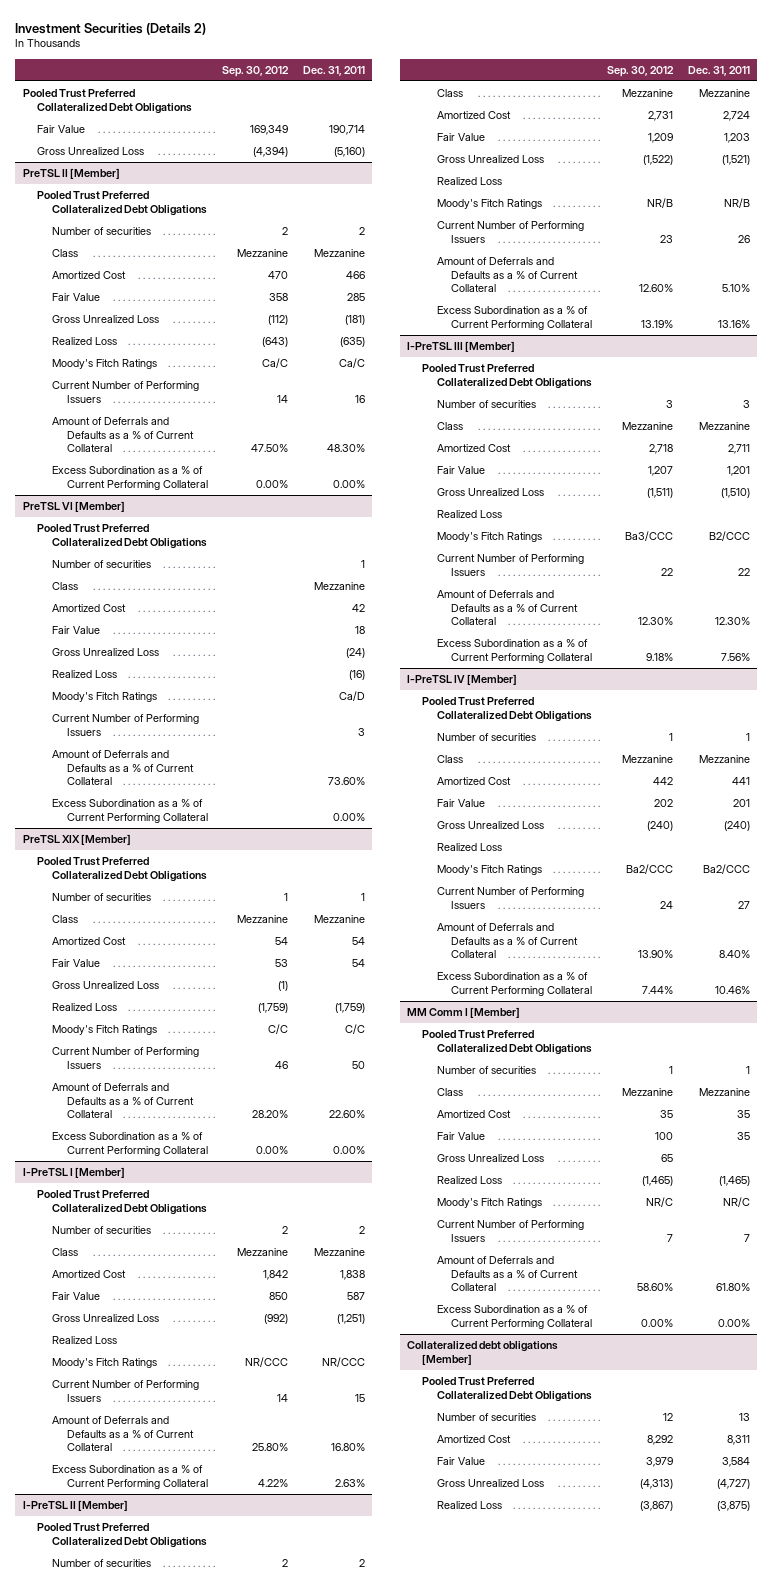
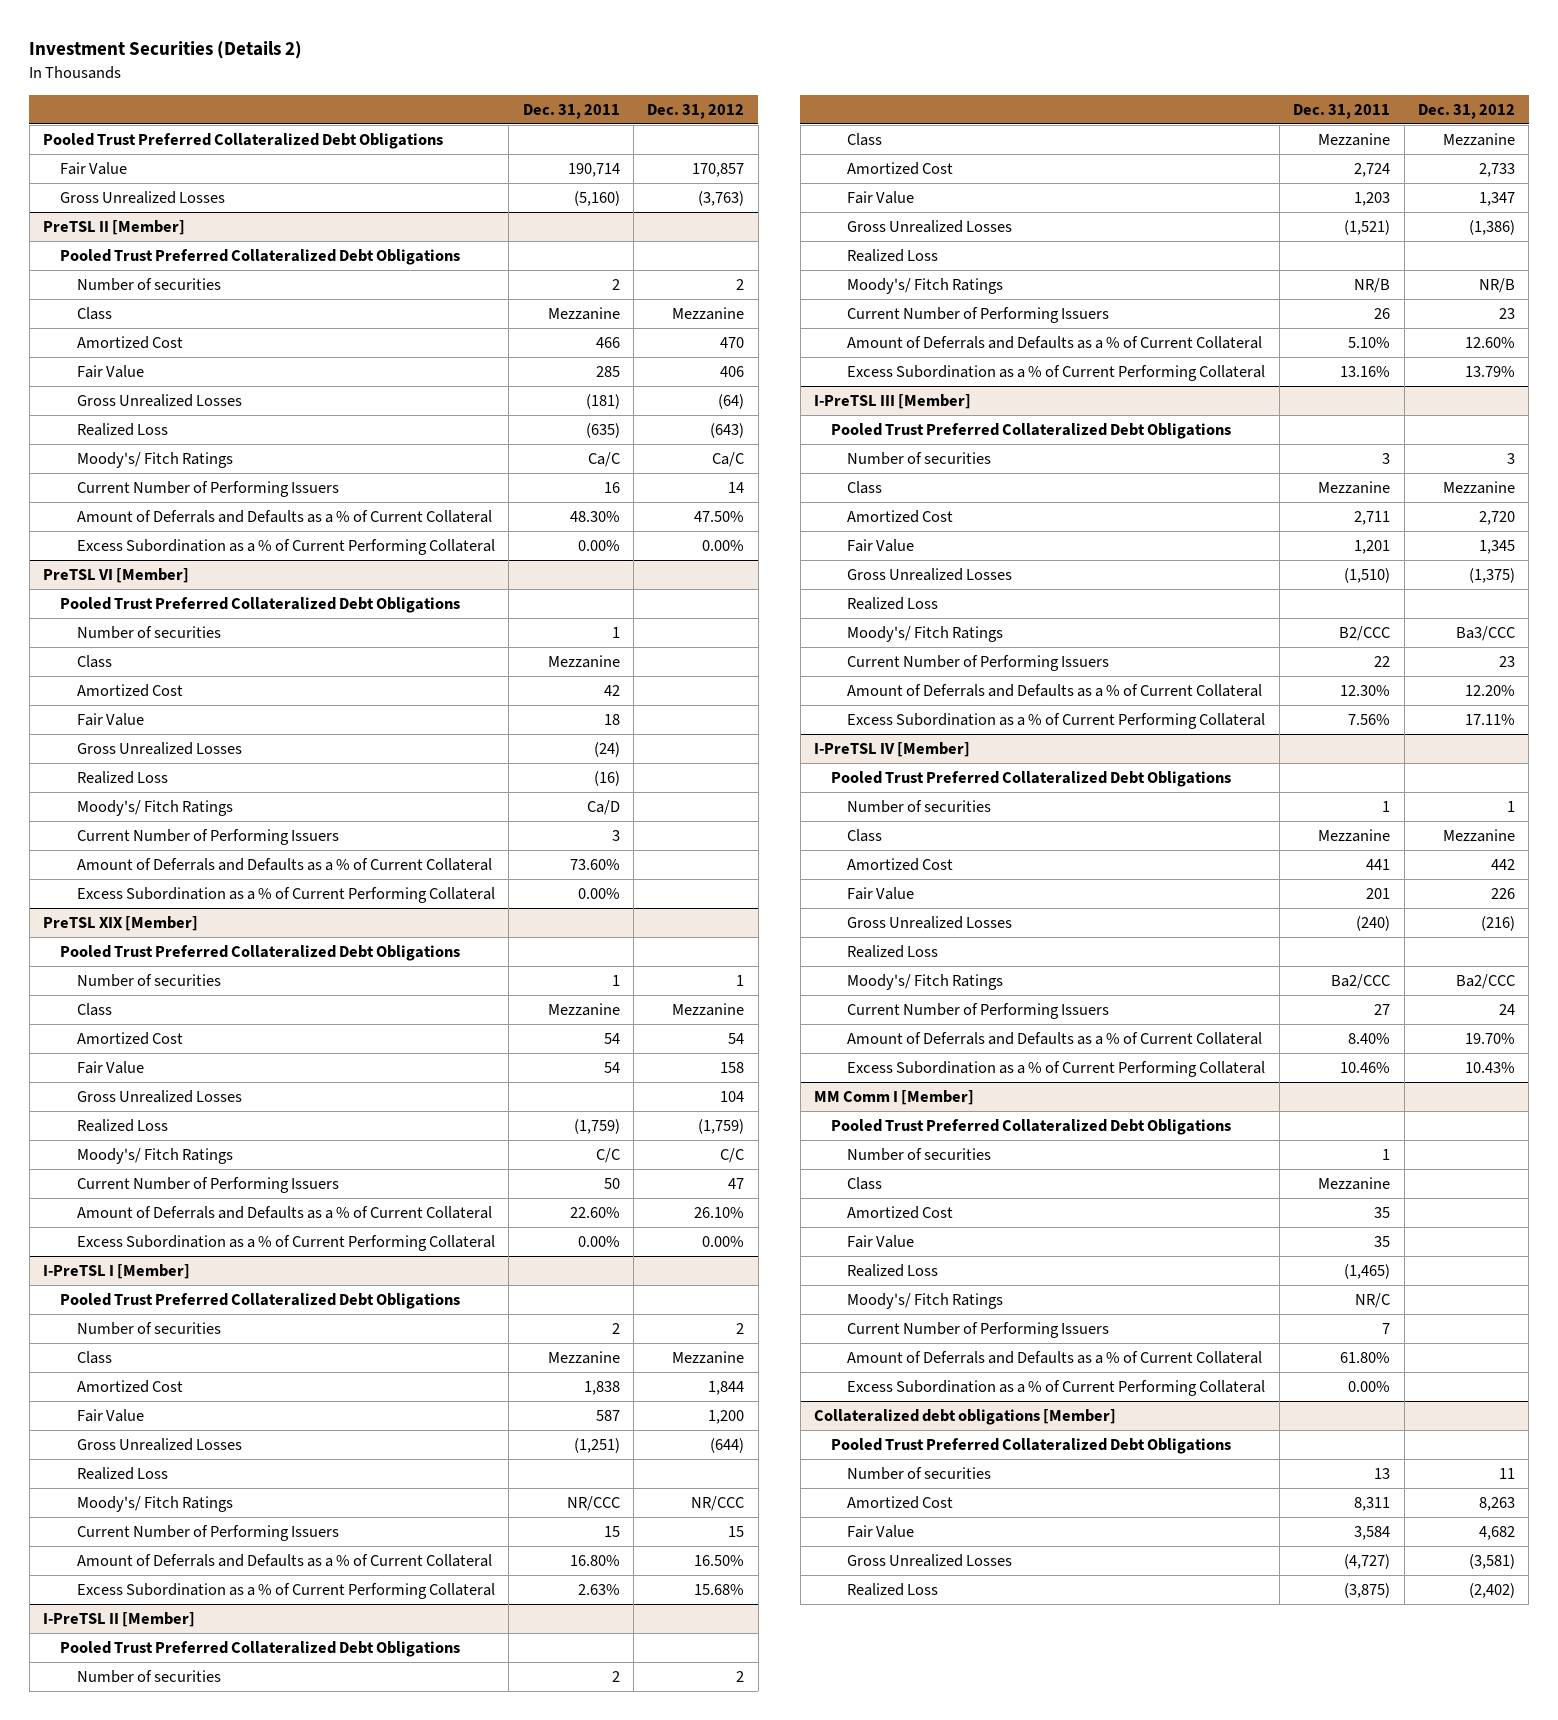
- | Sep. 30, 2012 | Dec. 31, 2011
+ | Dec. 31, 2011 | Dec. 31, 2012
- Gross Unrealized Loss | (4,394) | (5,160)
+ Gross Unrealized Losses | (5,160) | (3,763)
@ PreTSL II [Member]
- Gross Unrealized Loss | (112) | (181)
+ Gross Unrealized Losses | (181) | (64)
- Moody's Fitch Ratings | Ca/C | Ca/C
+ Moody's/ Fitch Ratings | Ca/C | Ca/C
@ PreTSL VI [Member]
- Gross Unrealized Loss | | (24)
+ Gross Unrealized Losses | (24) |
- Moody's Fitch Ratings | | Ca/D
+ Moody's/ Fitch Ratings | Ca/D |
@ PreTSL XIX [Member]
- Gross Unrealized Loss | (1) |
+ Gross Unrealized Losses | | 104
- Moody's Fitch Ratings | C/C | C/C
+ Moody's/ Fitch Ratings | C/C | C/C
@ I-PreTSL I [Member]
- Gross Unrealized Loss | (992) | (1,251)
+ Gross Unrealized Losses | (1,251) | (644)
- Moody's Fitch Ratings | NR/CCC | NR/CCC
+ Moody's/ Fitch Ratings | NR/CCC | NR/CCC
@ I-PreTSL II [Member]
- Gross Unrealized Loss | (1,522) | (1,521)
+ Gross Unrealized Losses | (1,521) | (1,386)
- Moody's Fitch Ratings | NR/B | NR/B
+ Moody's/ Fitch Ratings | NR/B | NR/B
@ I-PreTSL III [Member]
- Gross Unrealized Loss | (1,511) | (1,510)
+ Gross Unrealized Losses | (1,510) | (1,375)
- Moody's Fitch Ratings | Ba3/CCC | B2/CCC
+ Moody's/ Fitch Ratings | B2/CCC | Ba3/CCC
@ I-PreTSL IV [Member]
- Gross Unrealized Loss | (240) | (240)
+ Gross Unrealized Losses | (240) | (216)
- Moody's Fitch Ratings | Ba2/CCC | Ba2/CCC
+ Moody's/ Fitch Ratings | Ba2/CCC | Ba2/CCC
@ MM Comm I [Member]
- Gross Unrealized Loss | 65 |
- Moody's Fitch Ratings | NR/C | NR/C
+ Moody's/ Fitch Ratings | NR/C |
@ Collateralized debt obligations [Member]
- Gross Unrealized Loss | (4,313) | (4,727)
+ Gross Unrealized Losses | (4,727) | (3,581)

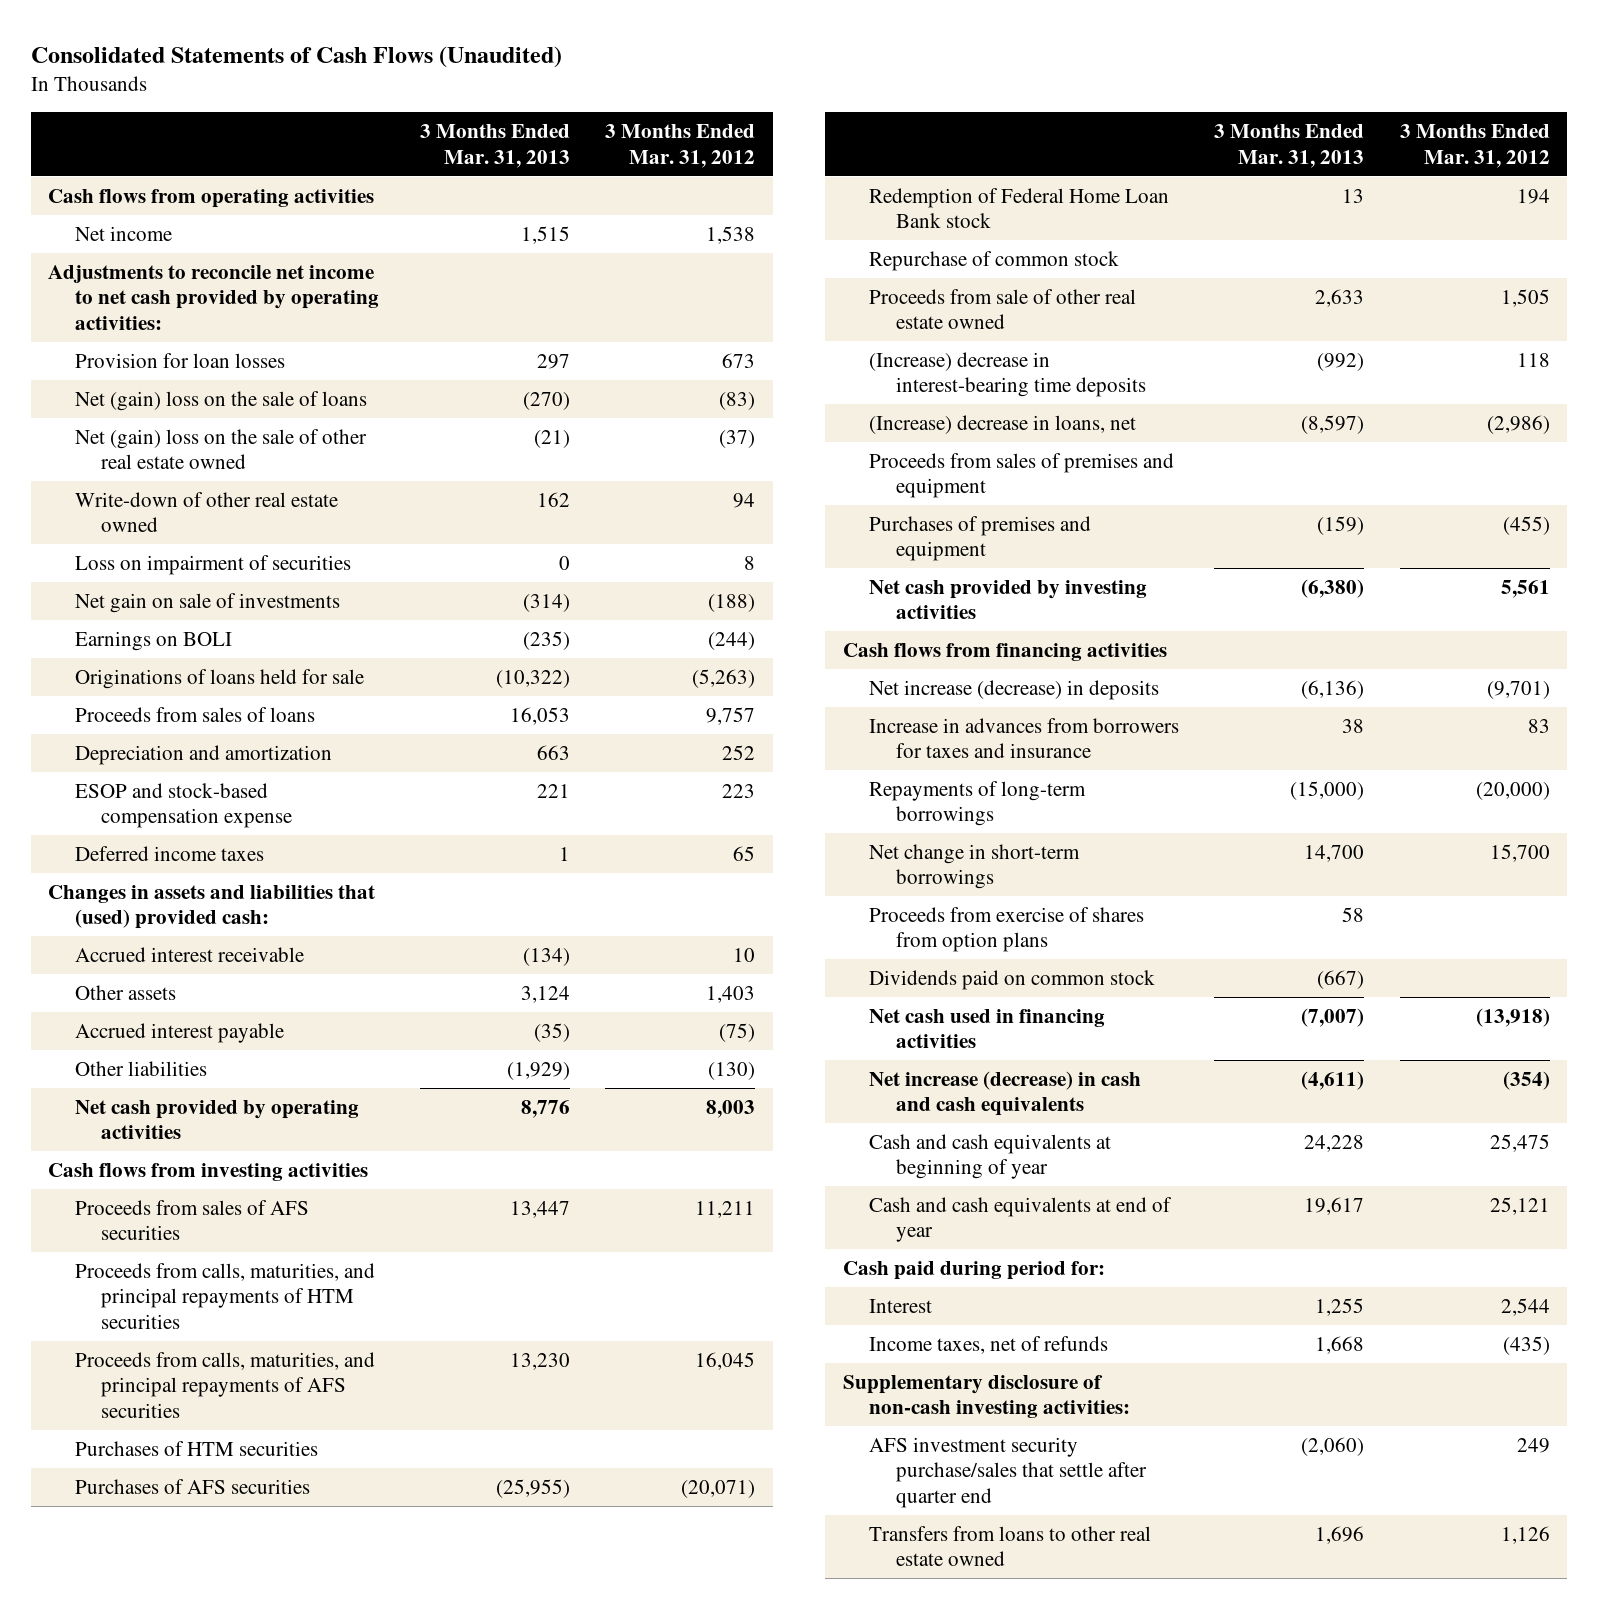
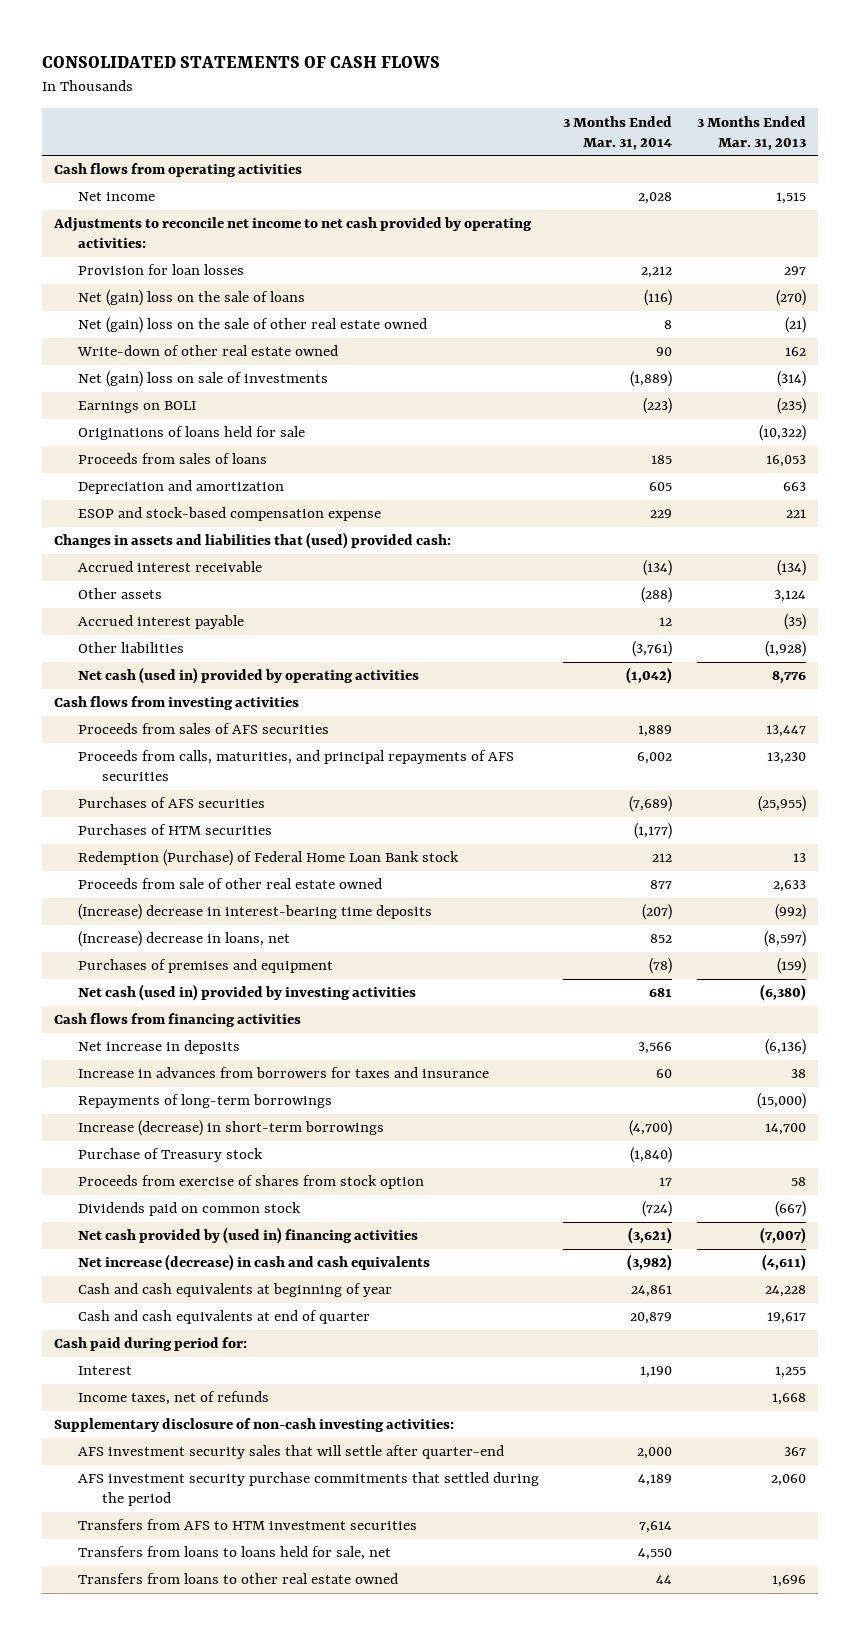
- Consolidated Statements of Cash Flows (Unaudited)
+ CONSOLIDATED STATEMENTS OF CASH FLOWS
- | 3 Months Ended Mar. 31, 2013 | 3 Months Ended Mar. 31, 2012
+ | 3 Months Ended Mar. 31, 2014 | 3 Months Ended Mar. 31, 2013
- Loss on impairment of securities | 0 | 8
- Net gain on sale of investments | (314) | (188)
+ Net (gain) loss on sale of investments | (1,889) | (314)
- Deferred income taxes | 1 | 65
- Other liabilities | (1,929) | (130)
- Net cash provided by operating activities | 8,776 | 8,003
+ Other liabilities | (3,761) | (1,928)
+ Net cash (used in) provided by operating activities | (1,042) | 8,776
- Proceeds from calls, maturities, and principal repayments of HTM securities
- Redemption of Federal Home Loan Bank stock | 13 | 194
- Repurchase of common stock
moved down: Purchases of HTM securities | (1,177) |
+ Redemption (Purchase) of Federal Home Loan Bank stock | 212 | 13
- Proceeds from sales of premises and equipment
- Net cash provided by investing activities | (6,380) | 5,561
+ Net cash (used in) provided by investing activities | 681 | (6,380)
- Net increase (decrease) in deposits | (6,136) | (9,701)
+ Net increase in deposits | 3,566 | (6,136)
- Net change in short-term borrowings | 14,700 | 15,700
- Proceeds from exercise of shares from option plans | 58 |
+ Increase (decrease) in short-term borrowings | (4,700) | 14,700
+ Purchase of Treasury stock | (1,840) |
+ Proceeds from exercise of shares from stock option | 17 | 58
- Net cash used in financing activities | (7,007) | (13,918)
+ Net cash provided by (used in) financing activities | (3,621) | (7,007)
- Cash and cash equivalents at end of year | 19,617 | 25,121
+ Cash and cash equivalents at end of quarter | 20,879 | 19,617
- AFS investment security purchase/sales that settle after quarter end | (2,060) | 249
+ AFS investment security sales that will settle after quarter-end | 2,000 | 367
+ AFS investment security purchase commitments that settled during the period | 4,189 | 2,060
+ Transfers from AFS to HTM investment securities | 7,614 |
+ Transfers from loans to loans held for sale, net | 4,550 |

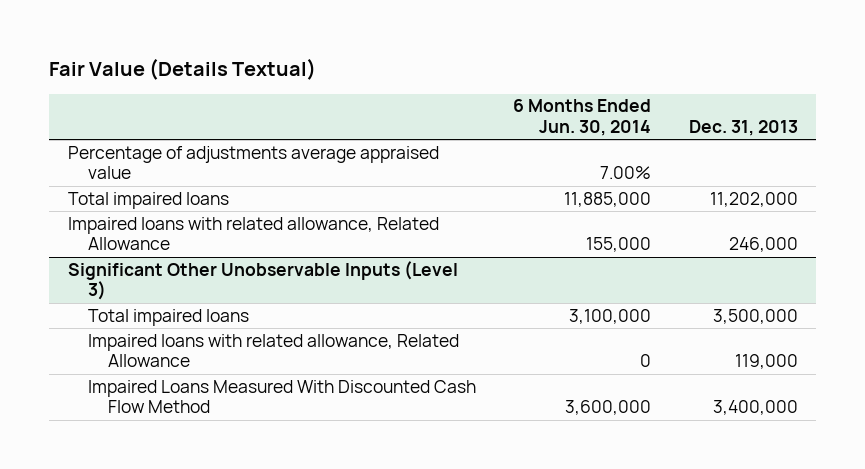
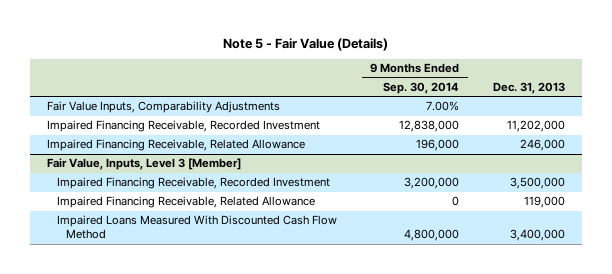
- Fair Value (Details Textual)
+ Note 5 - Fair Value (Details)
- | 6 Months Ended Jun. 30, 2014 | Dec. 31, 2013
+ | 9 Months Ended Sep. 30, 2014 | Dec. 31, 2013
- Percentage of adjustments average appraised value | 7.00% |
- Total impaired loans | 11,885,000 | 11,202,000
- Impaired loans with related allowance, Related Allowance | 155,000 | 246,000
- Significant Other Unobservable Inputs (Level 3)
- Total impaired loans | 3,100,000 | 3,500,000
- Impaired loans with related allowance, Related Allowance | 0 | 119,000
+ Fair Value Inputs, Comparability Adjustments | 7.00% |
+ Impaired Financing Receivable, Recorded Investment | 12,838,000 | 11,202,000
+ Impaired Financing Receivable, Related Allowance | 196,000 | 246,000
+ Fair Value, Inputs, Level 3 [Member]
+ Impaired Financing Receivable, Recorded Investment | 3,200,000 | 3,500,000
+ Impaired Financing Receivable, Related Allowance | 0 | 119,000

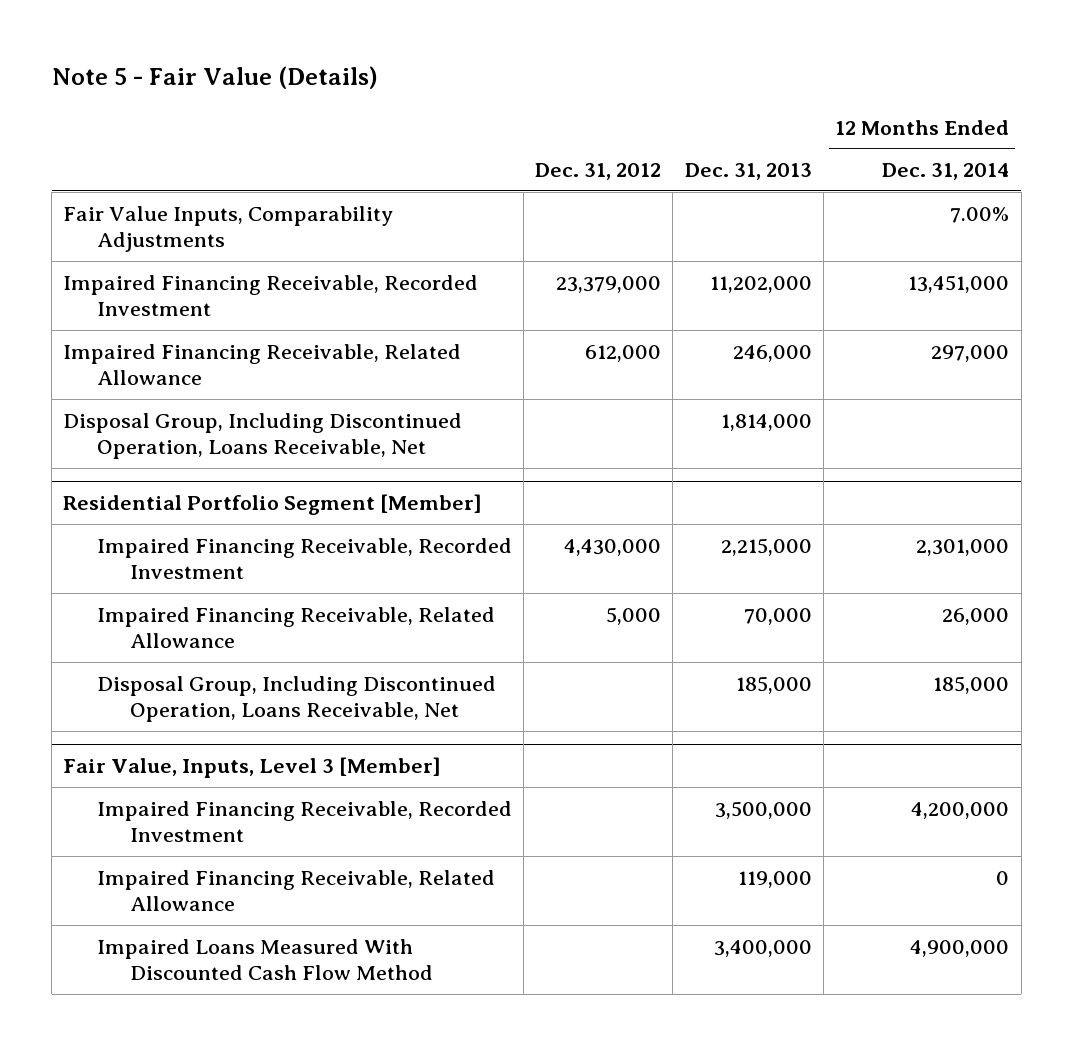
- | 9 Months Ended Sep. 30, 2014 | Dec. 31, 2013
+ | Dec. 31, 2012 | Dec. 31, 2013 | 12 Months Ended Dec. 31, 2014
+ Disposal Group, Including Discontinued Operation, Loans Receivable, Net | | 1,814,000 |
+ Residential Portfolio Segment [Member]
+ Impaired Financing Receivable, Recorded Investment | 4,430,000 | 2,215,000 | 2,301,000
+ Impaired Financing Receivable, Related Allowance | 5,000 | 70,000 | 26,000
+ Disposal Group, Including Discontinued Operation, Loans Receivable, Net | | 185,000 | 185,000

